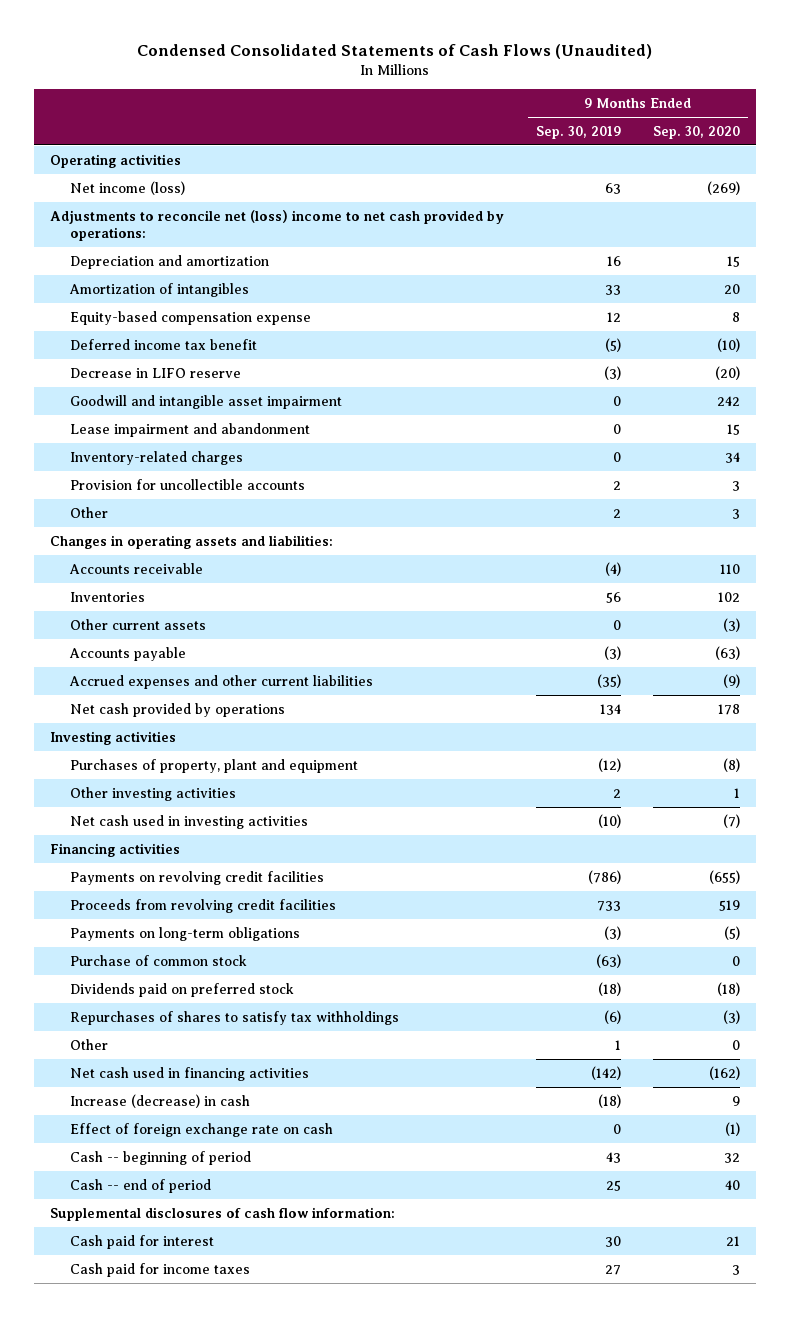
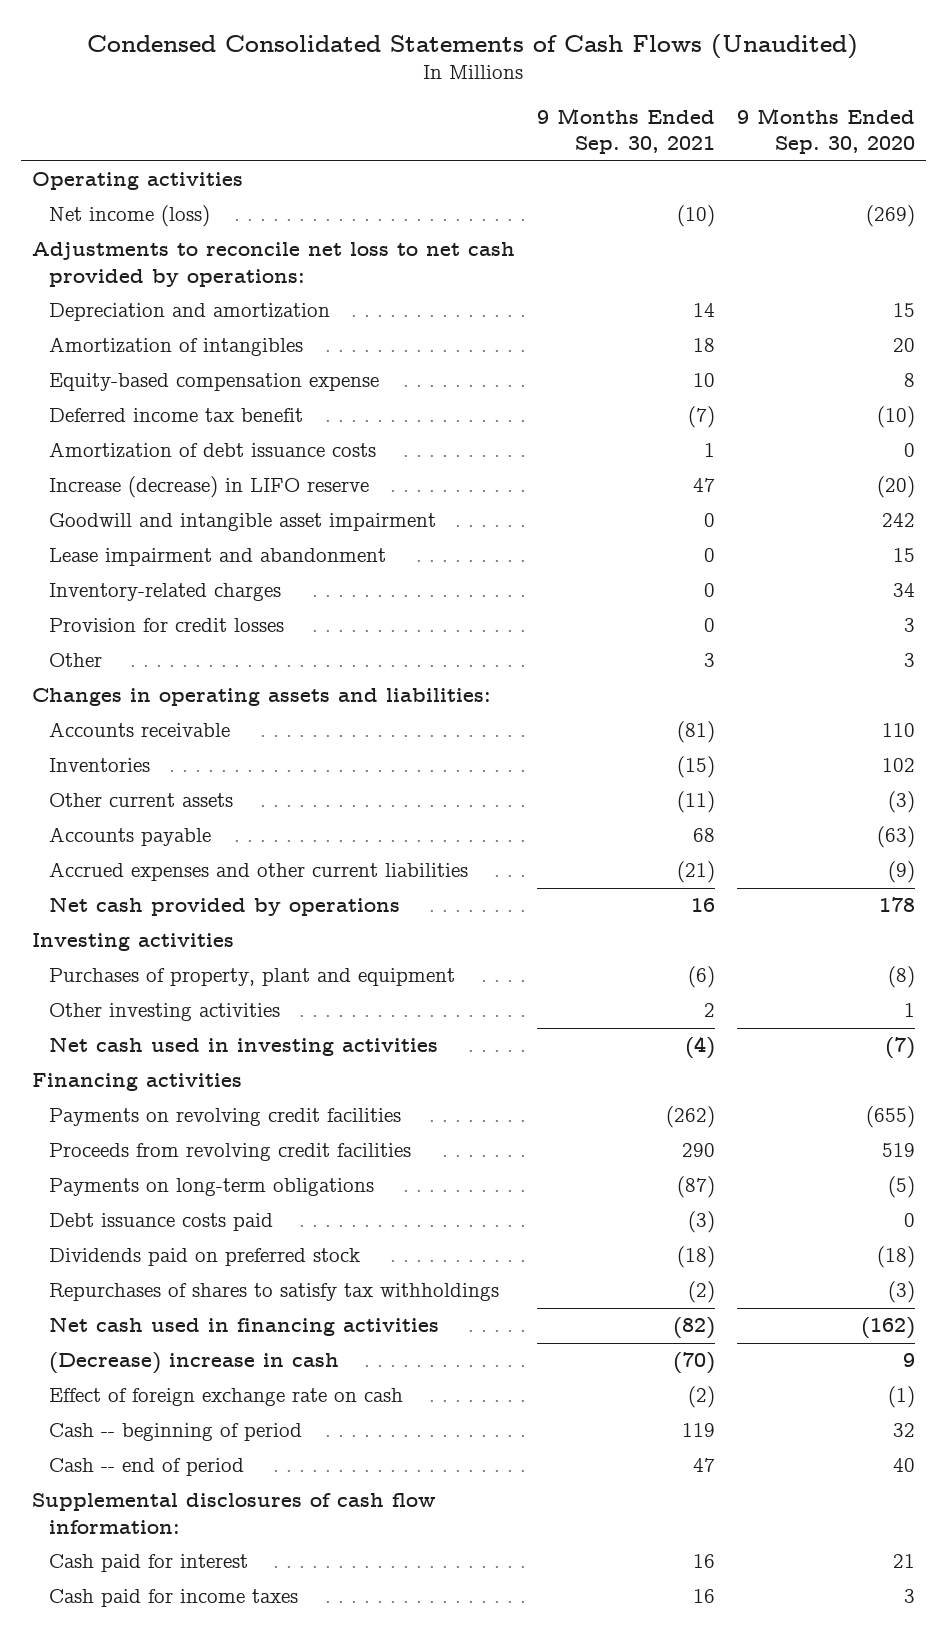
- | 9 Months Ended Sep. 30, 2019 | 9 Months Ended Sep. 30, 2020
+ | 9 Months Ended Sep. 30, 2021 | 9 Months Ended Sep. 30, 2020
- Adjustments to reconcile net (loss) income to net cash provided by operations:
+ Adjustments to reconcile net loss to net cash provided by operations:
- Decrease in LIFO reserve | (3) | (20)
+ Amortization of debt issuance costs | 1 | 0
+ Increase (decrease) in LIFO reserve | 47 | (20)
- Provision for uncollectible accounts | 2 | 3
+ Provision for credit losses | 0 | 3
- Purchase of common stock | (63) | 0
+ Debt issuance costs paid | (3) | 0
- Other | 1 | 0
- Increase (decrease) in cash | (18) | 9
+ (Decrease) increase in cash | (70) | 9

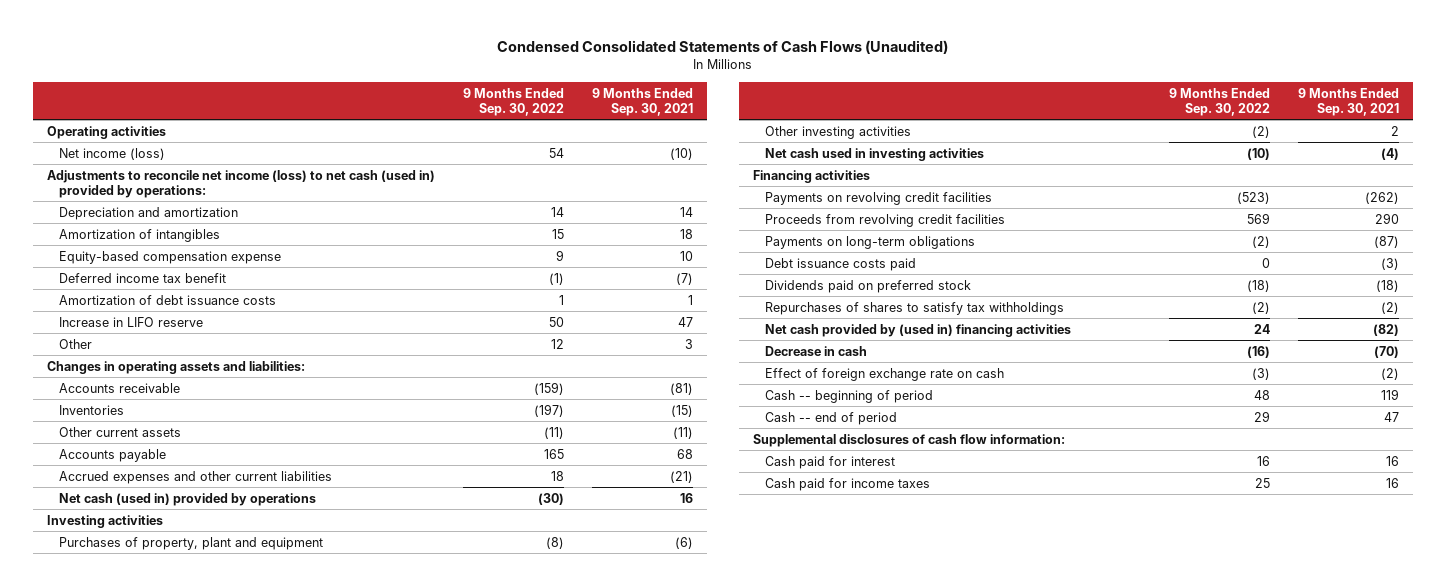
- | 9 Months Ended Sep. 30, 2021 | 9 Months Ended Sep. 30, 2020
+ | 9 Months Ended Sep. 30, 2022 | 9 Months Ended Sep. 30, 2021
- Adjustments to reconcile net loss to net cash provided by operations:
+ Adjustments to reconcile net income (loss) to net cash (used in) provided by operations:
- Increase (decrease) in LIFO reserve | 47 | (20)
- Goodwill and intangible asset impairment | 0 | 242
- Lease impairment and abandonment | 0 | 15
- Inventory-related charges | 0 | 34
- Provision for credit losses | 0 | 3
+ Increase in LIFO reserve | 50 | 47
- Net cash provided by operations | 16 | 178
+ Net cash (used in) provided by operations | (30) | 16
- Net cash used in financing activities | (82) | (162)
- (Decrease) increase in cash | (70) | 9
+ Net cash provided by (used in) financing activities | 24 | (82)
+ Decrease in cash | (16) | (70)

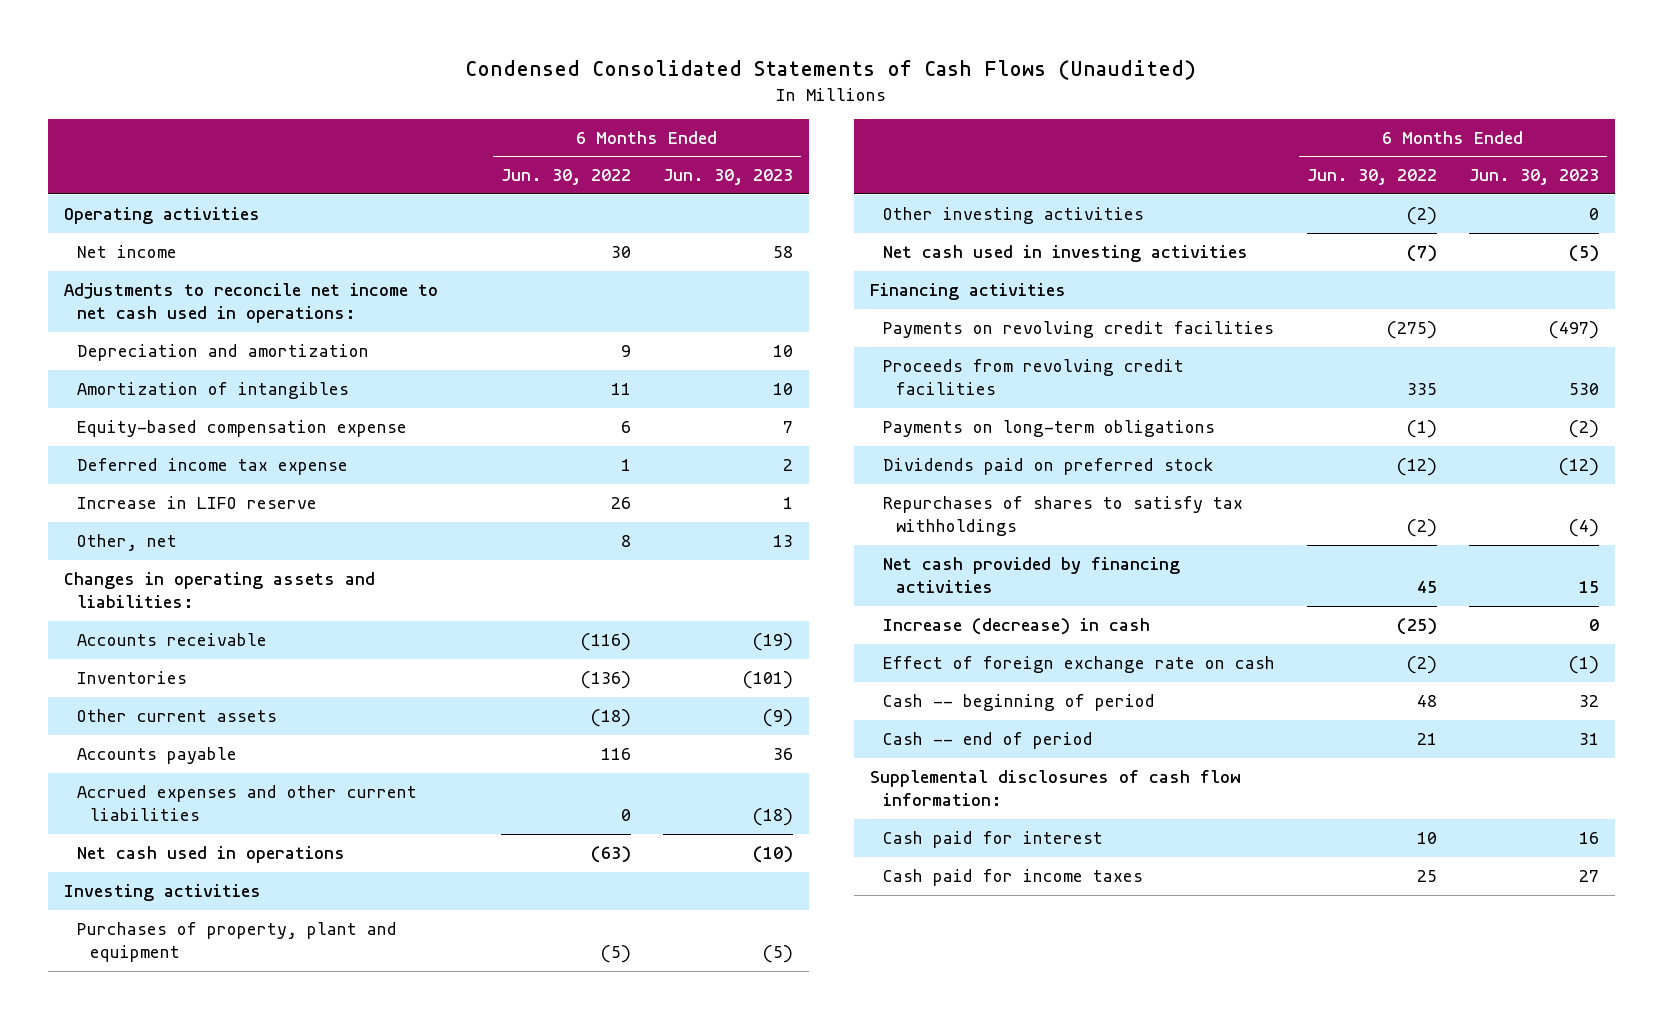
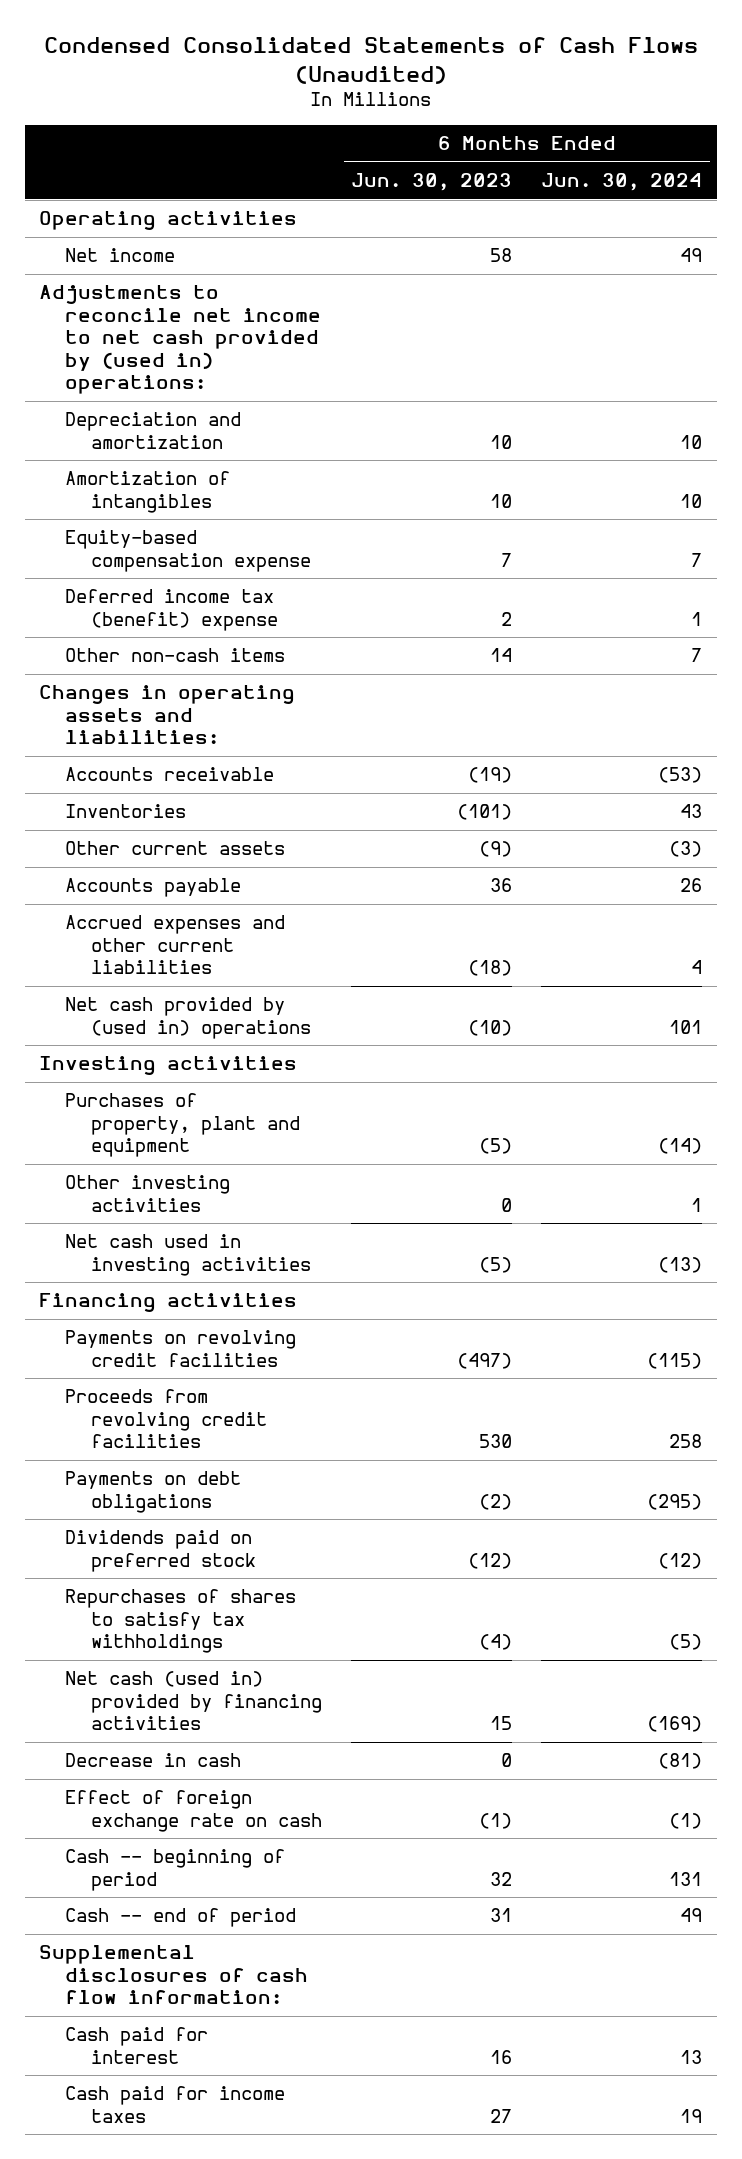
- | 6 Months Ended Jun. 30, 2022 | 6 Months Ended Jun. 30, 2023
+ | 6 Months Ended Jun. 30, 2023 | 6 Months Ended Jun. 30, 2024
- Adjustments to reconcile net income to net cash used in operations:
+ Adjustments to reconcile net income to net cash provided by (used in) operations:
- Deferred income tax expense | 1 | 2
- Increase in LIFO reserve | 26 | 1
- Other, net | 8 | 13
+ Deferred income tax (benefit) expense | 2 | 1
+ Other non-cash items | 14 | 7
- Net cash used in operations | (63) | (10)
+ Net cash provided by (used in) operations | (10) | 101
- Payments on long-term obligations | (1) | (2)
+ Payments on debt obligations | (2) | (295)
- Net cash provided by financing activities | 45 | 15
- Increase (decrease) in cash | (25) | 0
+ Net cash (used in) provided by financing activities | 15 | (169)
+ Decrease in cash | 0 | (81)

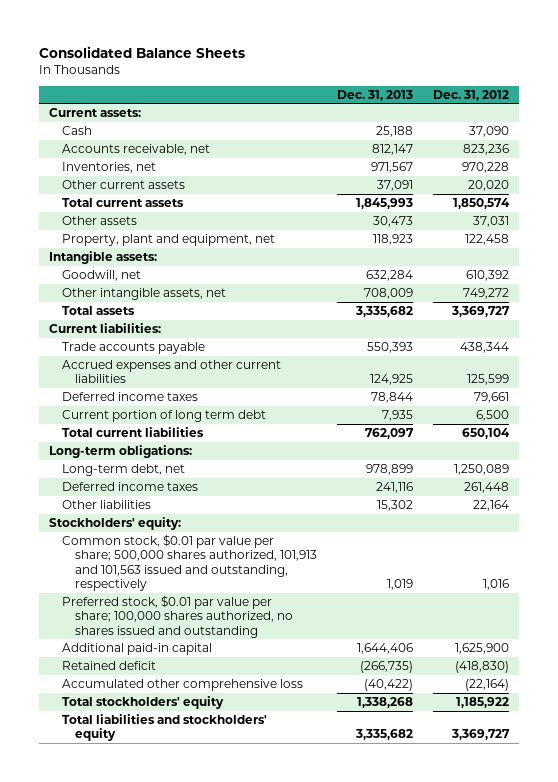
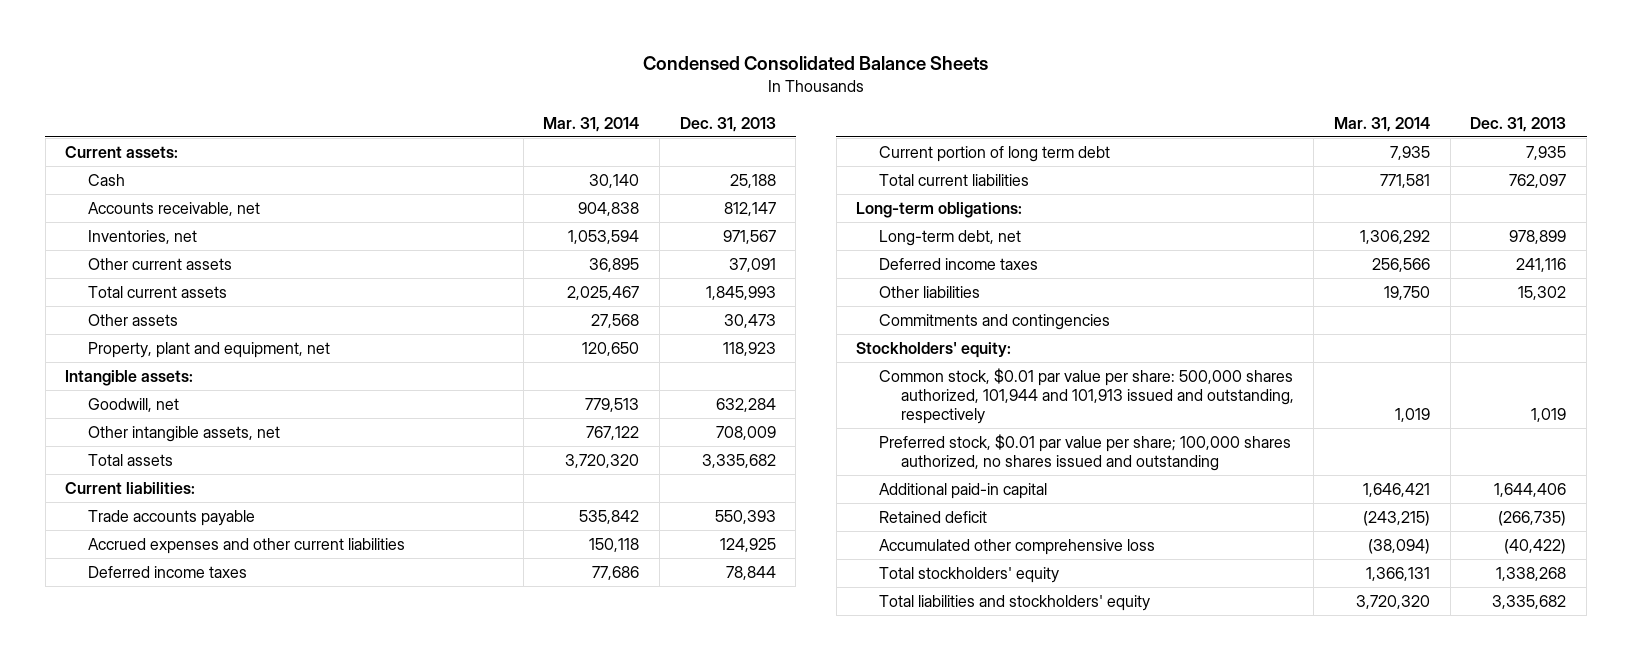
- Consolidated Balance Sheets
+ Condensed Consolidated Balance Sheets
- | Dec. 31, 2013 | Dec. 31, 2012
+ | Mar. 31, 2014 | Dec. 31, 2013
+ Commitments and contingencies
- Common stock, $0.01 par value per share; 500,000 shares authorized, 101,913 and 101,563 issued and outstanding, respectively | 1,019 | 1,016
+ Common stock, $0.01 par value per share: 500,000 shares authorized, 101,944 and 101,913 issued and outstanding, respectively | 1,019 | 1,019

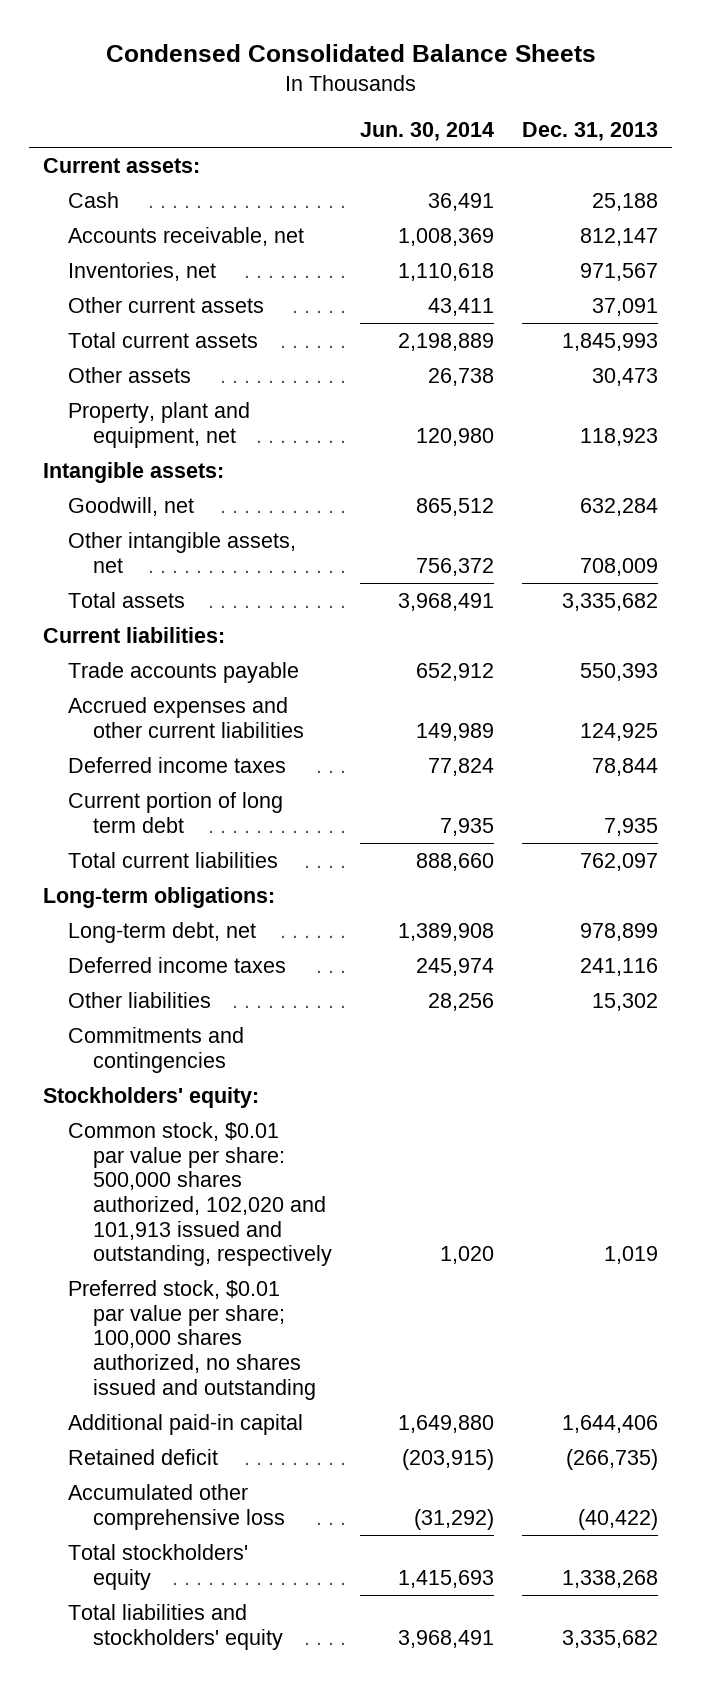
- | Mar. 31, 2014 | Dec. 31, 2013
+ | Jun. 30, 2014 | Dec. 31, 2013
- Common stock, $0.01 par value per share: 500,000 shares authorized, 101,944 and 101,913 issued and outstanding, respectively | 1,019 | 1,019
+ Common stock, $0.01 par value per share: 500,000 shares authorized, 102,020 and 101,913 issued and outstanding, respectively | 1,020 | 1,019

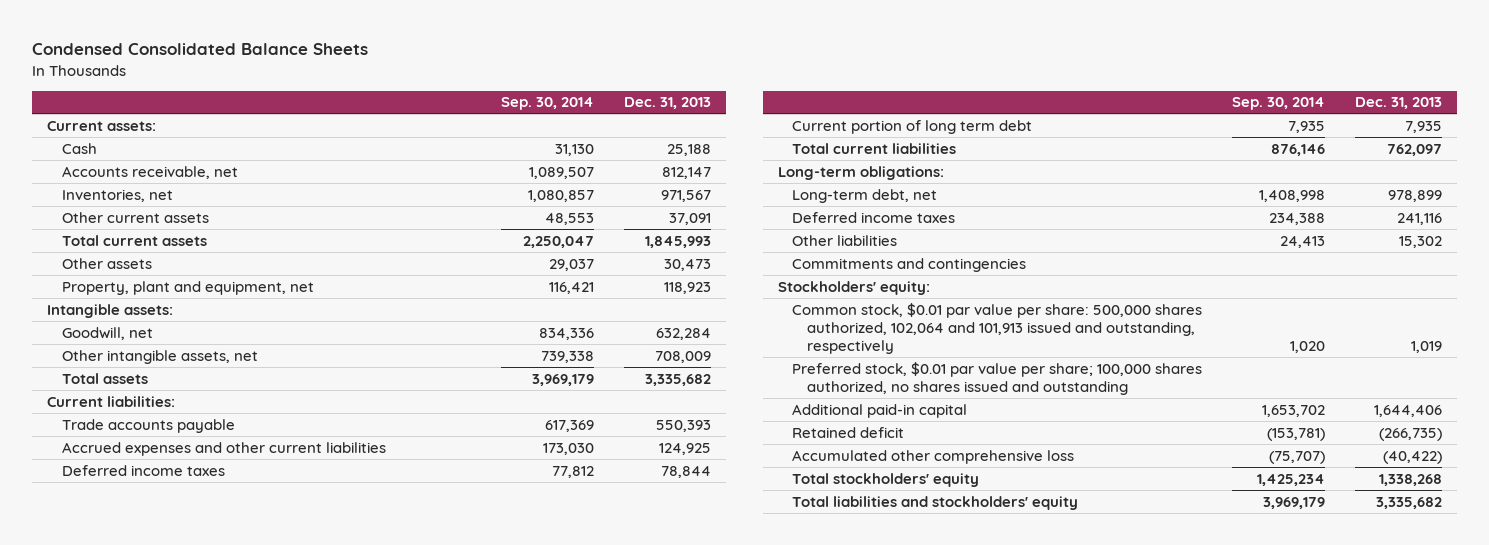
- | Jun. 30, 2014 | Dec. 31, 2013
+ | Sep. 30, 2014 | Dec. 31, 2013
- Common stock, $0.01 par value per share: 500,000 shares authorized, 102,020 and 101,913 issued and outstanding, respectively | 1,020 | 1,019
+ Common stock, $0.01 par value per share: 500,000 shares authorized, 102,064 and 101,913 issued and outstanding, respectively | 1,020 | 1,019

